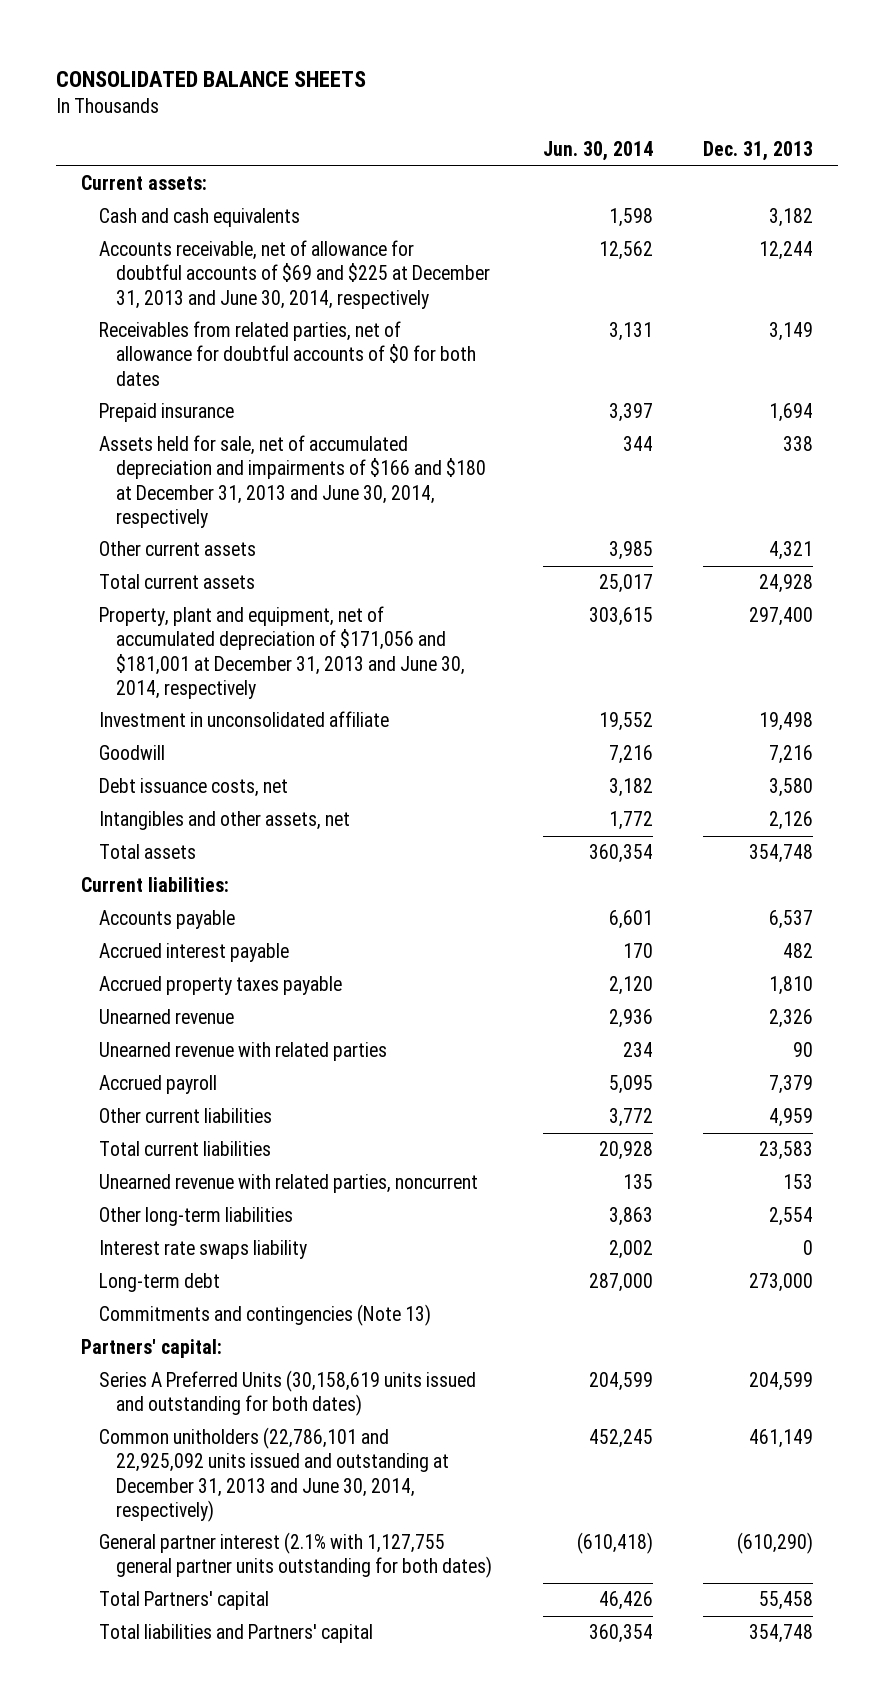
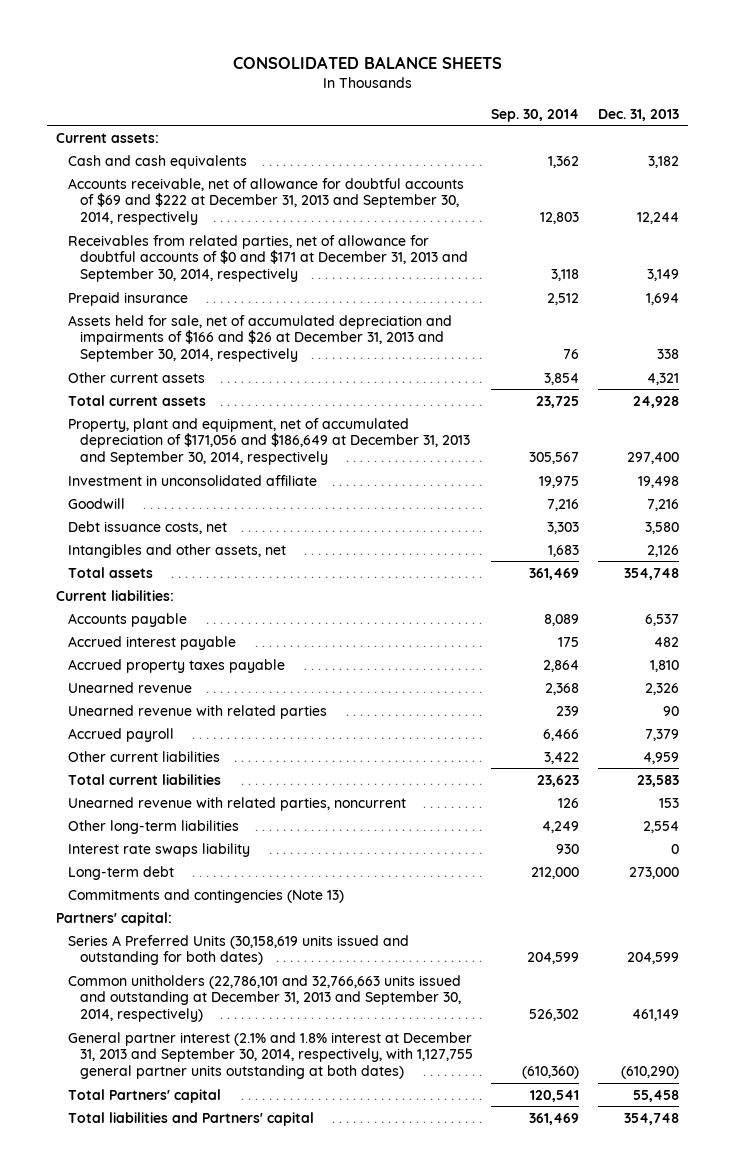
- | Jun. 30, 2014 | Dec. 31, 2013
+ | Sep. 30, 2014 | Dec. 31, 2013
- Accounts receivable, net of allowance for doubtful accounts of $69 and $225 at December 31, 2013 and June 30, 2014, respectively | 12,562 | 12,244
- Receivables from related parties, net of allowance for doubtful accounts of $0 for both dates | 3,131 | 3,149
+ Accounts receivable, net of allowance for doubtful accounts of $69 and $222 at December 31, 2013 and September 30, 2014, respectively | 12,803 | 12,244
+ Receivables from related parties, net of allowance for doubtful accounts of $0 and $171 at December 31, 2013 and September 30, 2014, respectively | 3,118 | 3,149
- Assets held for sale, net of accumulated depreciation and impairments of $166 and $180 at December 31, 2013 and June 30, 2014, respectively | 344 | 338
+ Assets held for sale, net of accumulated depreciation and impairments of $166 and $26 at December 31, 2013 and September 30, 2014, respectively | 76 | 338
- Property, plant and equipment, net of accumulated depreciation of $171,056 and $181,001 at December 31, 2013 and June 30, 2014, respectively | 303,615 | 297,400
+ Property, plant and equipment, net of accumulated depreciation of $171,056 and $186,649 at December 31, 2013 and September 30, 2014, respectively | 305,567 | 297,400
- Common unitholders (22,786,101 and 22,925,092 units issued and outstanding at December 31, 2013 and June 30, 2014, respectively) | 452,245 | 461,149
- General partner interest (2.1% with 1,127,755 general partner units outstanding for both dates) | (610,418) | (610,290)
+ Common unitholders (22,786,101 and 32,766,663 units issued and outstanding at December 31, 2013 and September 30, 2014, respectively) | 526,302 | 461,149
+ General partner interest (2.1% and 1.8% interest at December 31, 2013 and September 30, 2014, respectively, with 1,127,755 general partner units outstanding at both dates) | (610,360) | (610,290)

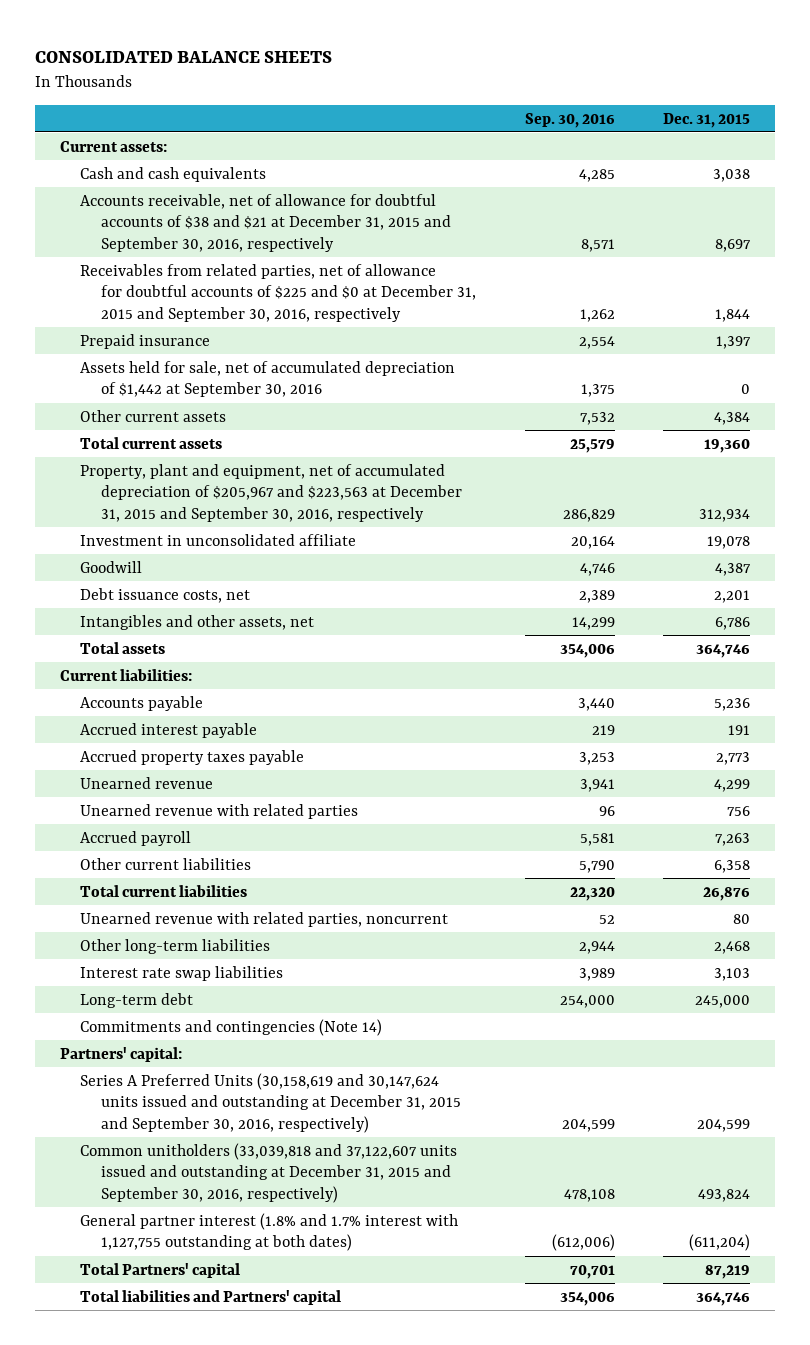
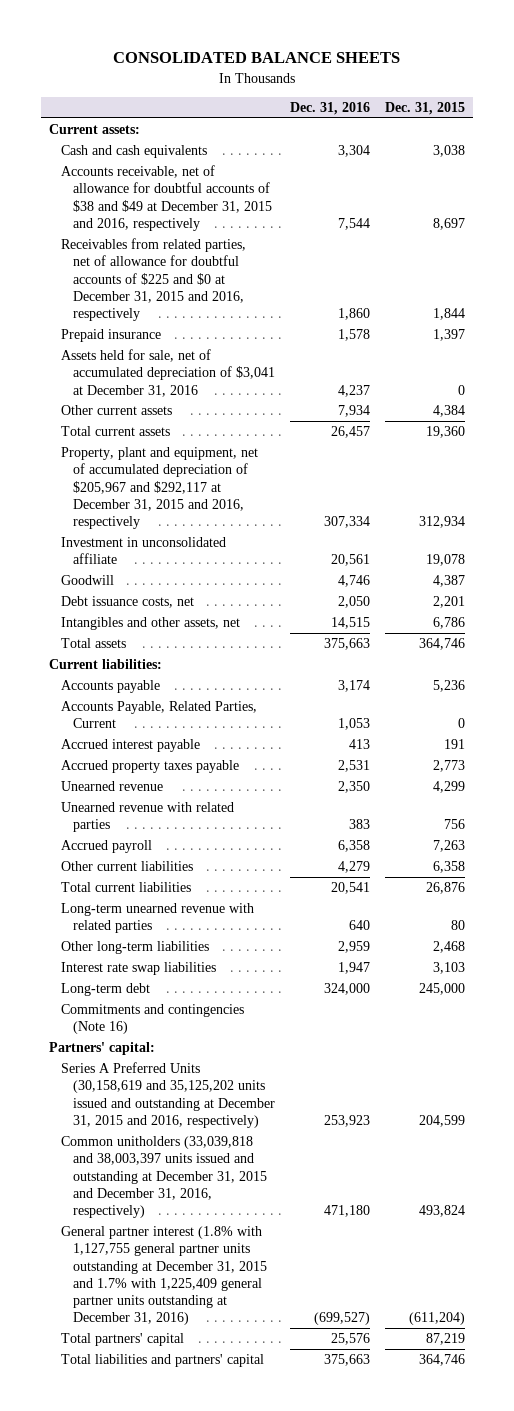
- | Sep. 30, 2016 | Dec. 31, 2015
+ | Dec. 31, 2016 | Dec. 31, 2015
- Accounts receivable, net of allowance for doubtful accounts of $38 and $21 at December 31, 2015 and September 30, 2016, respectively | 8,571 | 8,697
- Receivables from related parties, net of allowance for doubtful accounts of $225 and $0 at December 31, 2015 and September 30, 2016, respectively | 1,262 | 1,844
+ Accounts receivable, net of allowance for doubtful accounts of $38 and $49 at December 31, 2015 and 2016, respectively | 7,544 | 8,697
+ Receivables from related parties, net of allowance for doubtful accounts of $225 and $0 at December 31, 2015 and 2016, respectively | 1,860 | 1,844
- Assets held for sale, net of accumulated depreciation of $1,442 at September 30, 2016 | 1,375 | 0
+ Assets held for sale, net of accumulated depreciation of $3,041 at December 31, 2016 | 4,237 | 0
- Property, plant and equipment, net of accumulated depreciation of $205,967 and $223,563 at December 31, 2015 and September 30, 2016, respectively | 286,829 | 312,934
+ Property, plant and equipment, net of accumulated depreciation of $205,967 and $292,117 at December 31, 2015 and 2016, respectively | 307,334 | 312,934
+ Accounts Payable, Related Parties, Current | 1,053 | 0
- Unearned revenue with related parties, noncurrent | 52 | 80
+ Long-term unearned revenue with related parties | 640 | 80
- Commitments and contingencies (Note 14)
+ Commitments and contingencies (Note 16)
- Series A Preferred Units (30,158,619 and 30,147,624 units issued and outstanding at December 31, 2015 and September 30, 2016, respectively) | 204,599 | 204,599
- Common unitholders (33,039,818 and 37,122,607 units issued and outstanding at December 31, 2015 and September 30, 2016, respectively) | 478,108 | 493,824
- General partner interest (1.8% and 1.7% interest with 1,127,755 outstanding at both dates) | (612,006) | (611,204)
- Total Partners' capital | 70,701 | 87,219
- Total liabilities and Partners' capital | 354,006 | 364,746
+ Series A Preferred Units (30,158,619 and 35,125,202 units issued and outstanding at December 31, 2015 and 2016, respectively) | 253,923 | 204,599
+ Common unitholders (33,039,818 and 38,003,397 units issued and outstanding at December 31, 2015 and December 31, 2016, respectively) | 471,180 | 493,824
+ General partner interest (1.8% with 1,127,755 general partner units outstanding at December 31, 2015 and 1.7% with 1,225,409 general partner units outstanding at December 31, 2016) | (699,527) | (611,204)
+ Total partners' capital | 25,576 | 87,219
+ Total liabilities and partners' capital | 375,663 | 364,746

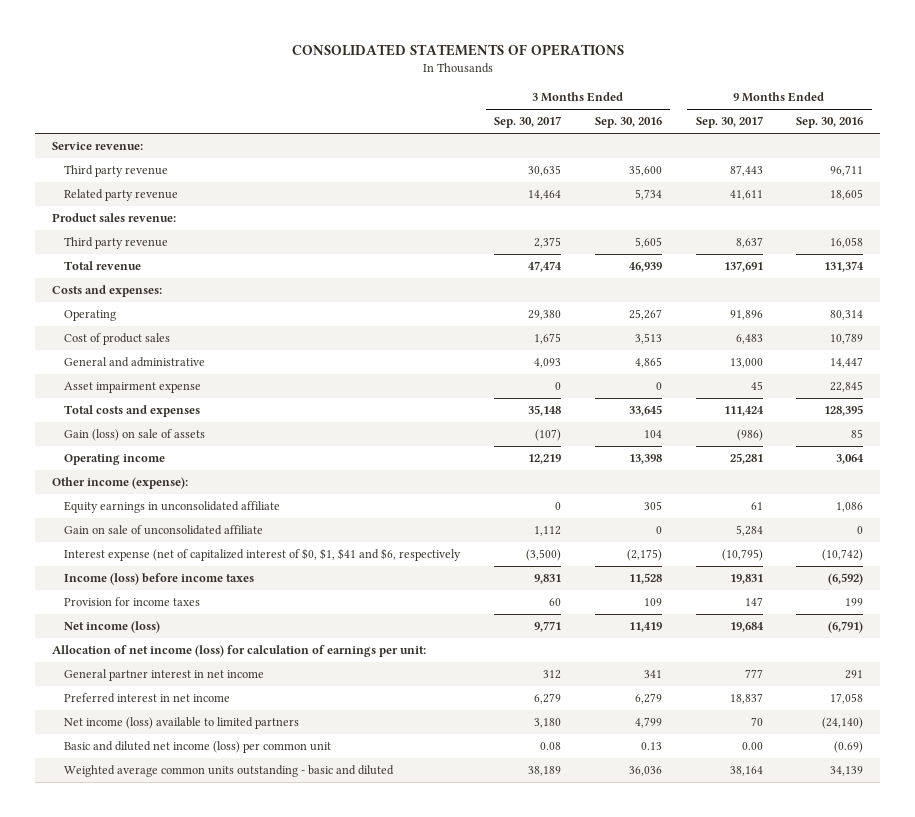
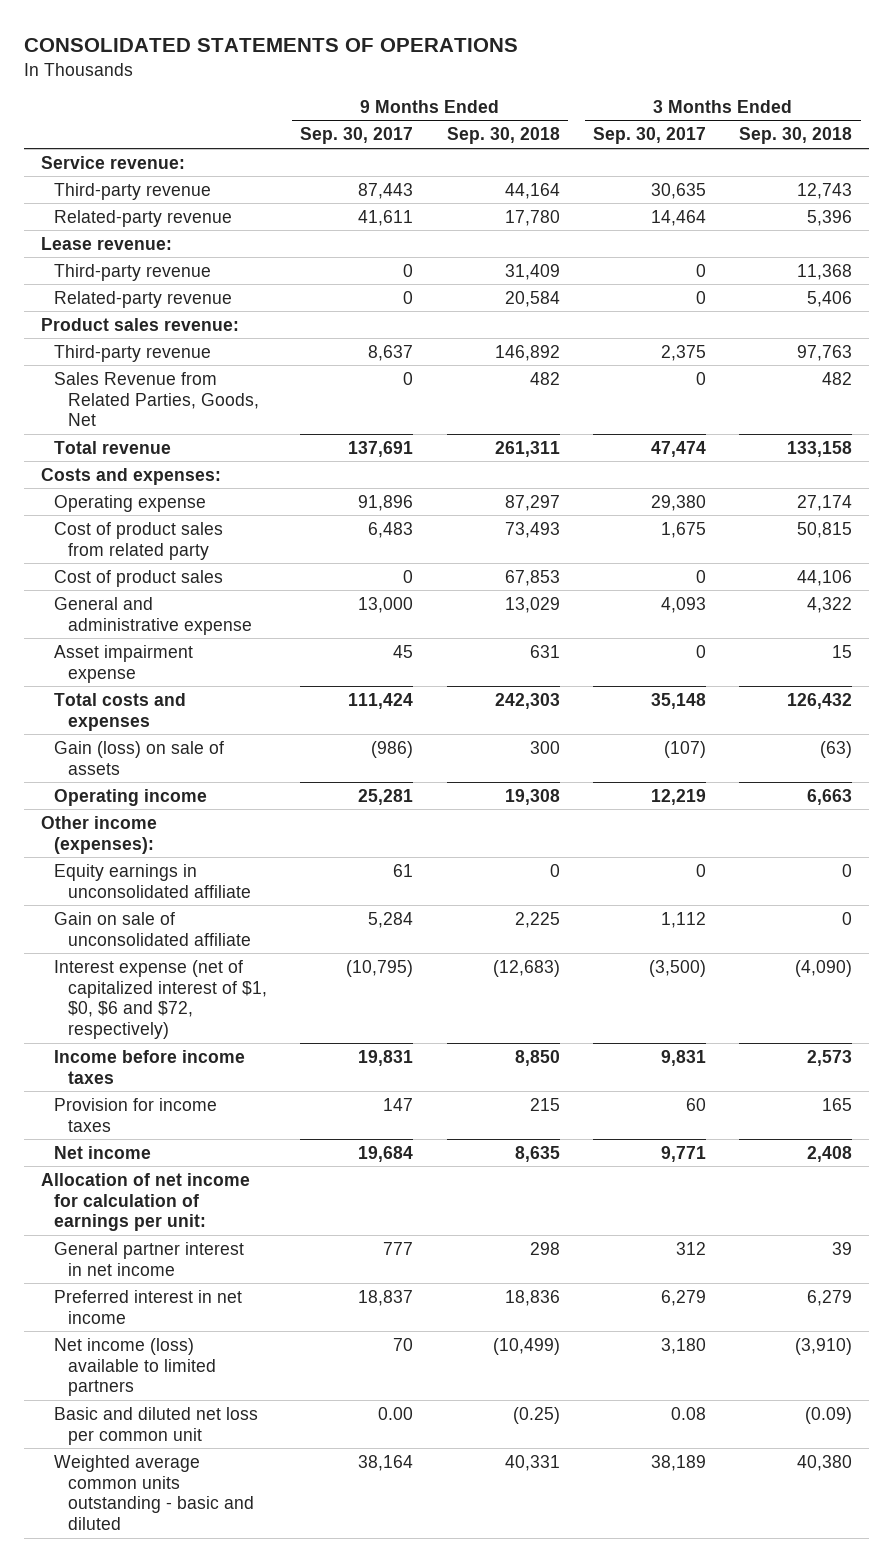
- | 3 Months Ended Sep. 30, 2017 | 3 Months Ended Sep. 30, 2016 | 9 Months Ended Sep. 30, 2017 | 9 Months Ended Sep. 30, 2016
+ | 9 Months Ended Sep. 30, 2017 | 9 Months Ended Sep. 30, 2018 | 3 Months Ended Sep. 30, 2017 | 3 Months Ended Sep. 30, 2018
- Third party revenue | 30,635 | 35,600 | 87,443 | 96,711
- Related party revenue | 14,464 | 5,734 | 41,611 | 18,605
+ Third-party revenue | 87,443 | 44,164 | 30,635 | 12,743
+ Related-party revenue | 41,611 | 17,780 | 14,464 | 5,396
+ Lease revenue:
+ Third-party revenue | 0 | 31,409 | 0 | 11,368
+ Related-party revenue | 0 | 20,584 | 0 | 5,406
- Third party revenue | 2,375 | 5,605 | 8,637 | 16,058
+ Third-party revenue | 8,637 | 146,892 | 2,375 | 97,763
+ Sales Revenue from Related Parties, Goods, Net | 0 | 482 | 0 | 482
- Operating | 29,380 | 25,267 | 91,896 | 80,314
- Cost of product sales | 1,675 | 3,513 | 6,483 | 10,789
- General and administrative | 4,093 | 4,865 | 13,000 | 14,447
+ Operating expense | 91,896 | 87,297 | 29,380 | 27,174
+ Cost of product sales from related party | 6,483 | 73,493 | 1,675 | 50,815
+ Cost of product sales | 0 | 67,853 | 0 | 44,106
+ General and administrative expense | 13,000 | 13,029 | 4,093 | 4,322
- Other income (expense):
+ Other income (expenses):
- Interest expense (net of capitalized interest of $0, $1, $41 and $6, respectively | (3,500) | (2,175) | (10,795) | (10,742)
- Income (loss) before income taxes | 9,831 | 11,528 | 19,831 | (6,592)
+ Interest expense (net of capitalized interest of $1, $0, $6 and $72, respectively) | (10,795) | (12,683) | (3,500) | (4,090)
+ Income before income taxes | 19,831 | 8,850 | 9,831 | 2,573
- Net income (loss) | 9,771 | 11,419 | 19,684 | (6,791)
- Allocation of net income (loss) for calculation of earnings per unit:
+ Net income | 19,684 | 8,635 | 9,771 | 2,408
+ Allocation of net income for calculation of earnings per unit:
- Basic and diluted net income (loss) per common unit | 0.08 | 0.13 | 0.00 | (0.69)
+ Basic and diluted net loss per common unit | 0.00 | (0.25) | 0.08 | (0.09)

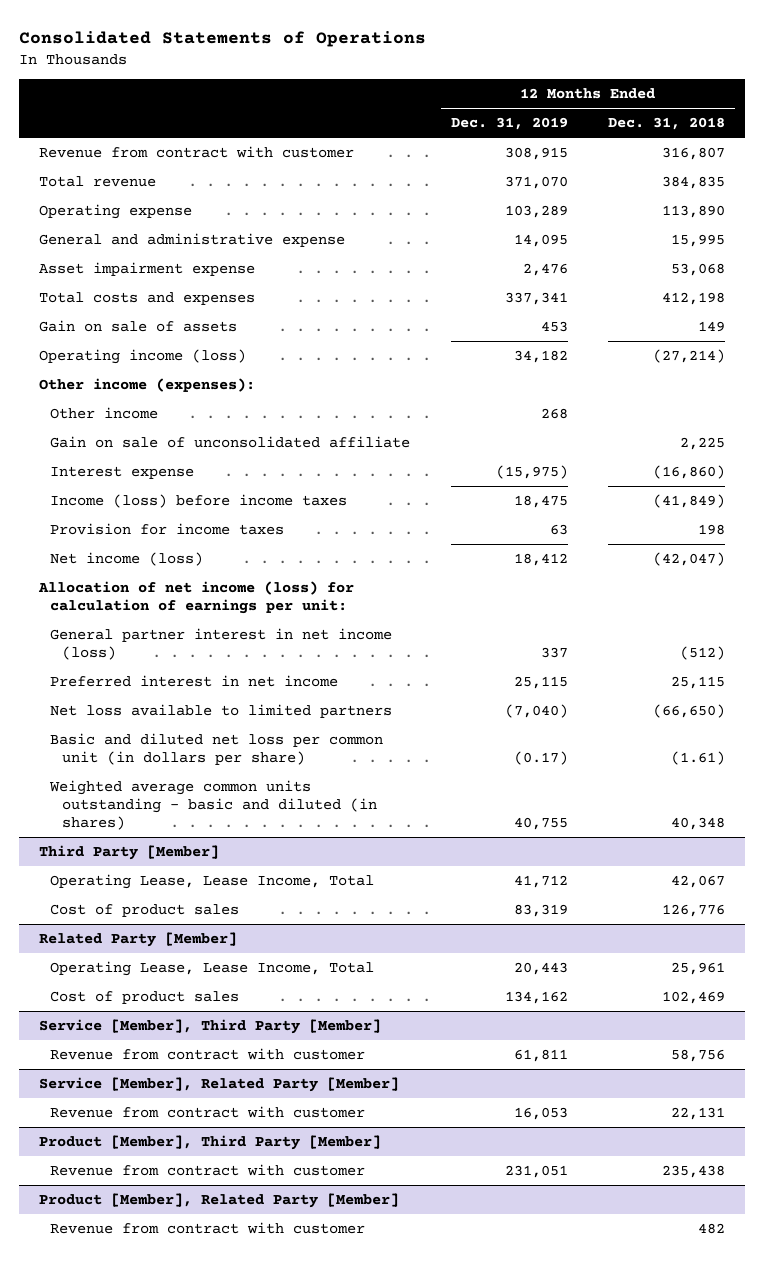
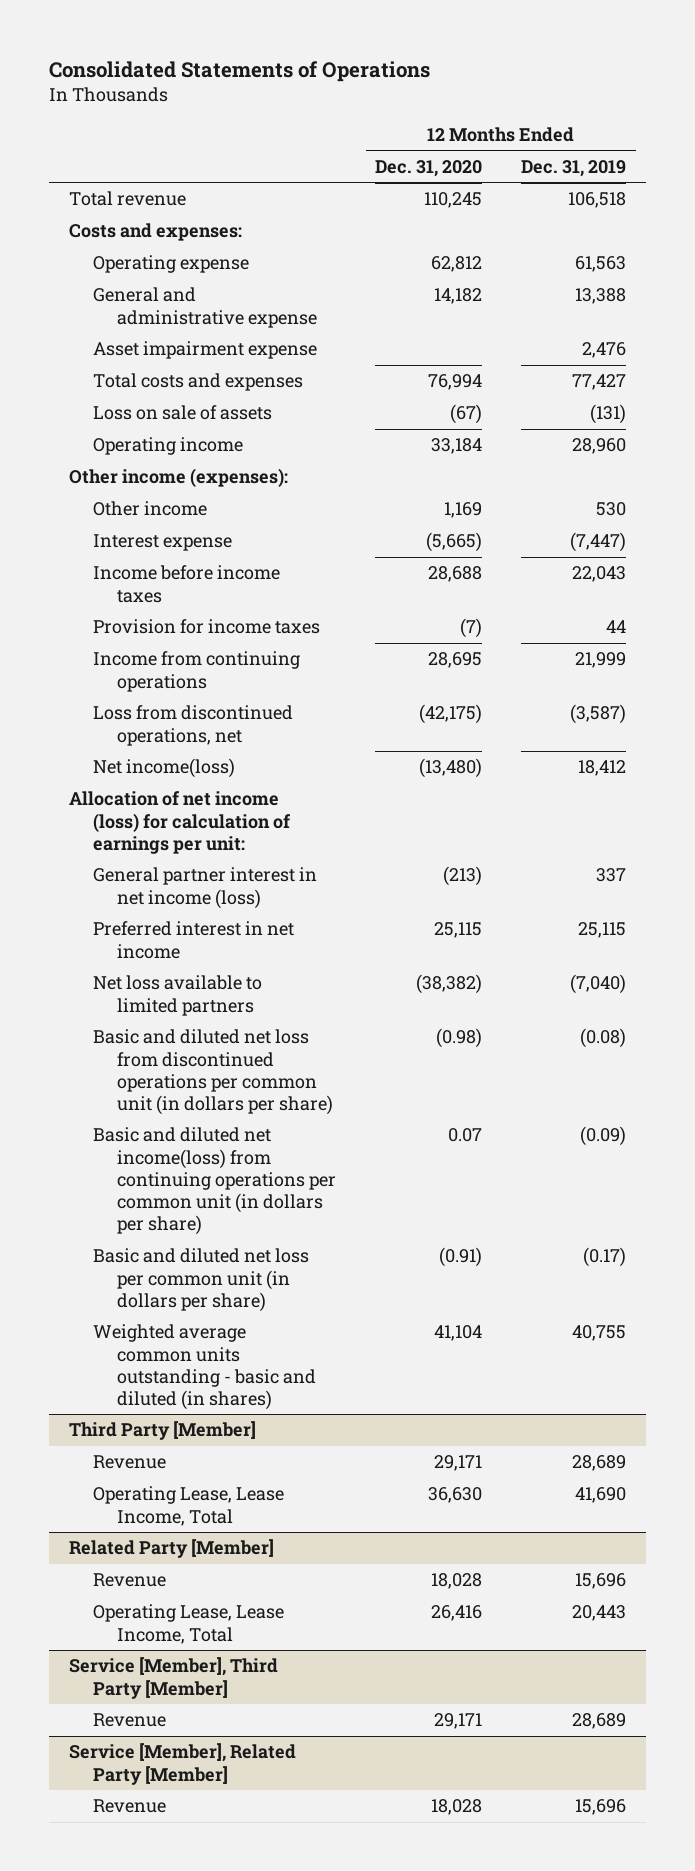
- | 12 Months Ended Dec. 31, 2019 | 12 Months Ended Dec. 31, 2018
+ | 12 Months Ended Dec. 31, 2020 | 12 Months Ended Dec. 31, 2019
- Revenue from contract with customer | 308,915 | 316,807
- Total revenue | 371,070 | 384,835
- Operating expense | 103,289 | 113,890
- General and administrative expense | 14,095 | 15,995
+ Total revenue | 110,245 | 106,518
+ Costs and expenses:
+ Operating expense | 62,812 | 61,563
+ General and administrative expense | 14,182 | 13,388
- Total costs and expenses | 337,341 | 412,198
- Gain on sale of assets | 453 | 149
- Operating income (loss) | 34,182 | (27,214)
+ Total costs and expenses | 76,994 | 77,427
+ Loss on sale of assets | (67) | (131)
+ Operating income | 33,184 | 28,960
- Other income | 268 |
- Gain on sale of unconsolidated affiliate | | 2,225
- Interest expense | (15,975) | (16,860)
- Income (loss) before income taxes | 18,475 | (41,849)
- Provision for income taxes | 63 | 198
- Net income (loss) | 18,412 | (42,047)
+ Other income | 1,169 | 530
+ Interest expense | (5,665) | (7,447)
+ Income before income taxes | 28,688 | 22,043
+ Provision for income taxes | (7) | 44
+ Income from continuing operations | 28,695 | 21,999
+ Loss from discontinued operations, net | (42,175) | (3,587)
+ Net income(loss) | (13,480) | 18,412
+ Basic and diluted net loss from discontinued operations per common unit (in dollars per share) | (0.98) | (0.08)
+ Basic and diluted net income(loss) from continuing operations per common unit (in dollars per share) | 0.07 | (0.09)
@ Third Party [Member]
- Operating Lease, Lease Income, Total | 41,712 | 42,067
- Cost of product sales | 83,319 | 126,776
+ Revenue | 29,171 | 28,689
+ Operating Lease, Lease Income, Total | 36,630 | 41,690
@ Related Party [Member]
+ Revenue | 18,028 | 15,696
- Cost of product sales | 134,162 | 102,469
@ Service [Member], Third Party [Member]
- Revenue from contract with customer | 61,811 | 58,756
+ Revenue | 29,171 | 28,689
@ Service [Member], Related Party [Member]
- Revenue from contract with customer | 16,053 | 22,131
- Product [Member], Third Party [Member]
- Revenue from contract with customer | 231,051 | 235,438
- Product [Member], Related Party [Member]
- Revenue from contract with customer | | 482
@ Service [Member], Related Party [Member]
+ Revenue | 18,028 | 15,696

